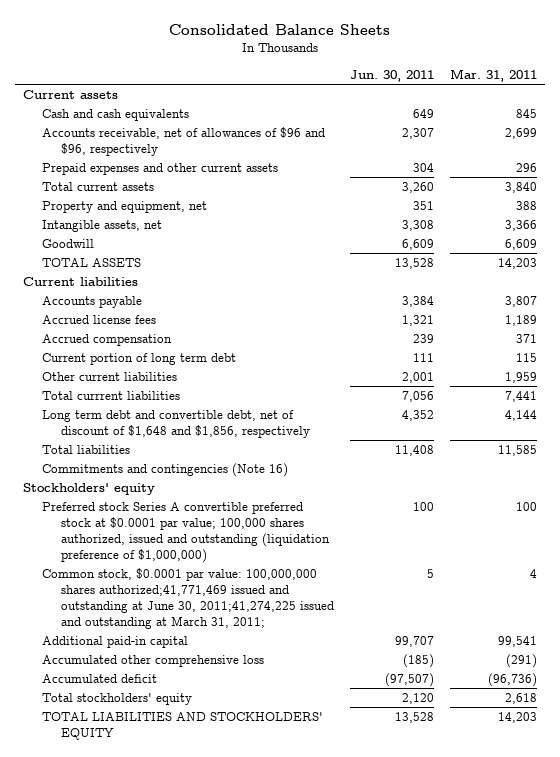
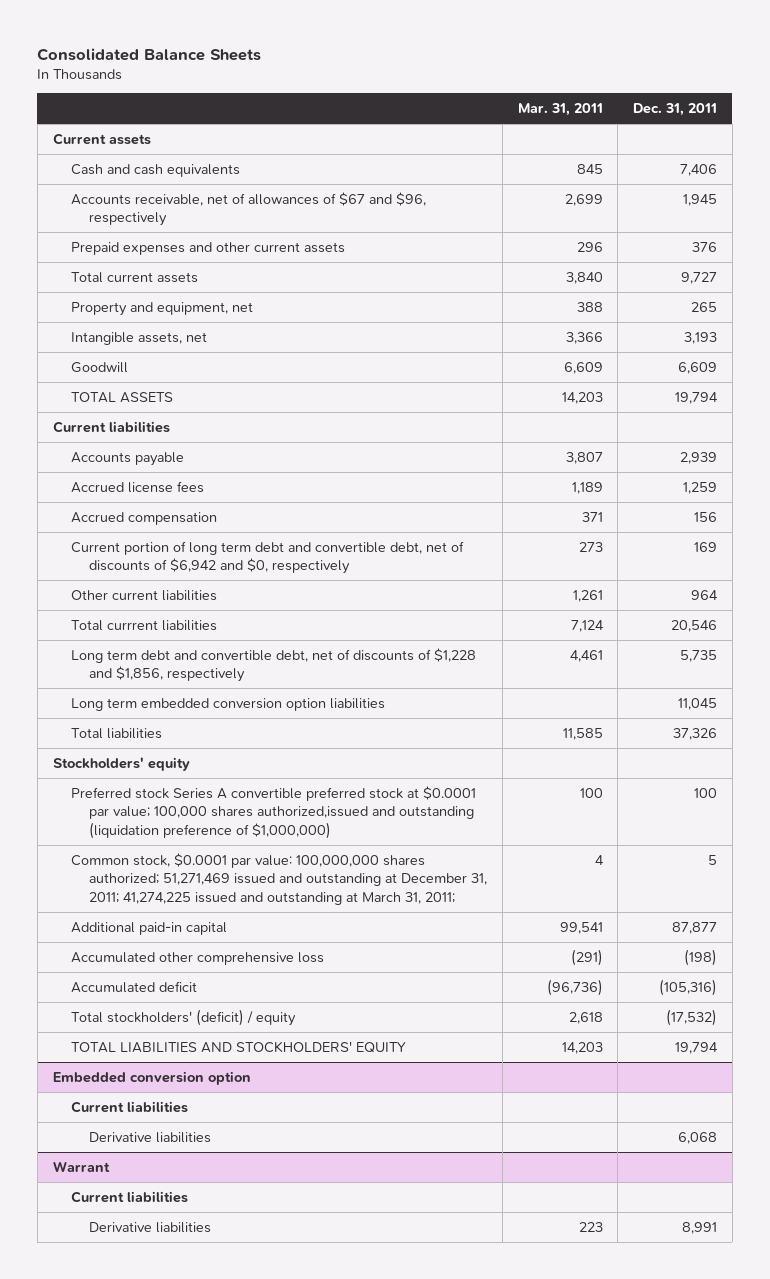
- | Jun. 30, 2011 | Mar. 31, 2011
+ | Mar. 31, 2011 | Dec. 31, 2011
- Accounts receivable, net of allowances of $96 and $96, respectively | 2,307 | 2,699
+ Accounts receivable, net of allowances of $67 and $96, respectively | 2,699 | 1,945
- Current portion of long term debt | 111 | 115
- Other current liabilities | 2,001 | 1,959
- Total currrent liabilities | 7,056 | 7,441
- Long term debt and convertible debt, net of discount of $1,648 and $1,856, respectively | 4,352 | 4,144
+ Current portion of long term debt and convertible debt, net of discounts of $6,942 and $0, respectively | 273 | 169
+ Other current liabilities | 1,261 | 964
+ Total currrent liabilities | 7,124 | 20,546
+ Long term debt and convertible debt, net of discounts of $1,228 and $1,856, respectively | 4,461 | 5,735
+ Long term embedded conversion option liabilities | | 11,045
- Commitments and contingencies (Note 16)
- Preferred stock Series A convertible preferred stock at $0.0001 par value; 100,000 shares authorized, issued and outstanding (liquidation preference of $1,000,000) | 100 | 100
- Common stock, $0.0001 par value: 100,000,000 shares authorized;41,771,469 issued and outstanding at June 30, 2011;41,274,225 issued and outstanding at March 31, 2011; | 5 | 4
+ Preferred stock Series A convertible preferred stock at $0.0001 par value; 100,000 shares authorized,issued and outstanding (liquidation preference of $1,000,000) | 100 | 100
+ Common stock, $0.0001 par value: 100,000,000 shares authorized; 51,271,469 issued and outstanding at December 31, 2011; 41,274,225 issued and outstanding at March 31, 2011; | 4 | 5
- Total stockholders' equity | 2,120 | 2,618
+ Total stockholders' (deficit) / equity | 2,618 | (17,532)
+ Embedded conversion option
+ Current liabilities
+ Derivative liabilities | | 6,068
+ Warrant
+ Current liabilities
+ Derivative liabilities | 223 | 8,991

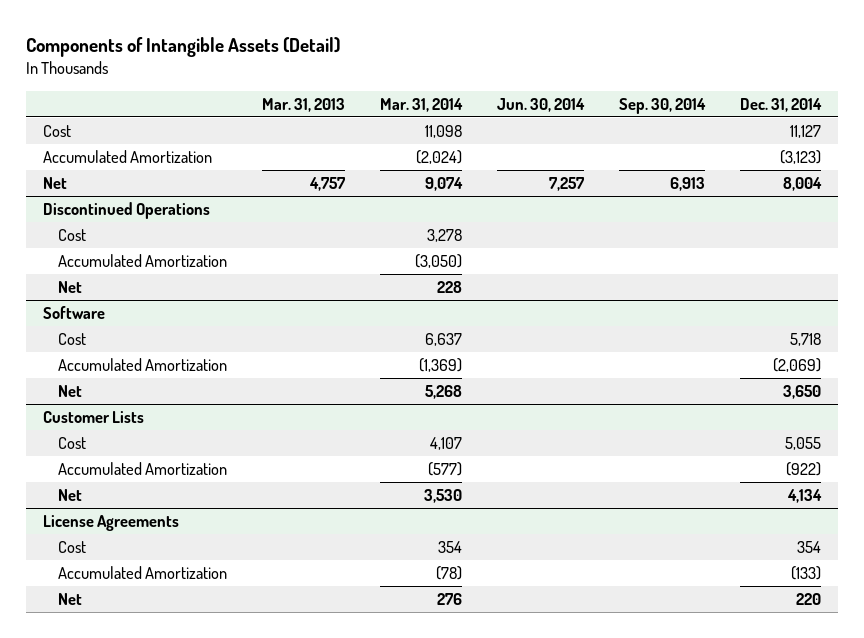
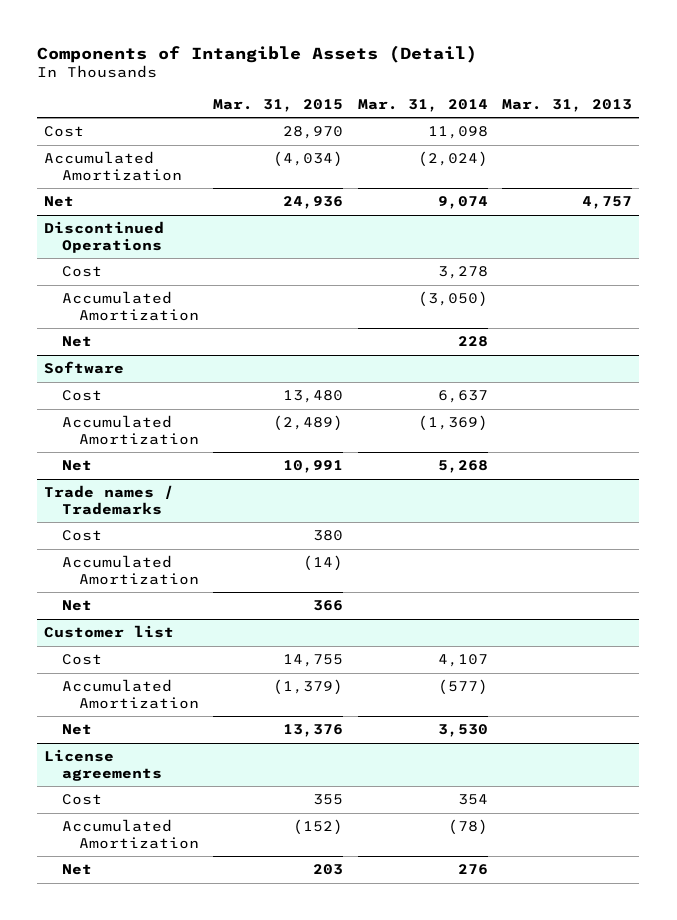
- | Mar. 31, 2013 | Mar. 31, 2014 | Jun. 30, 2014 | Sep. 30, 2014 | Dec. 31, 2014
+ | Mar. 31, 2015 | Mar. 31, 2014 | Mar. 31, 2013
- Customer Lists
+ Trade names / Trademarks
+ Cost | 380 | |
+ Accumulated Amortization | (14) | |
+ Net | 366 | |
+ Customer list
- License Agreements
+ License agreements

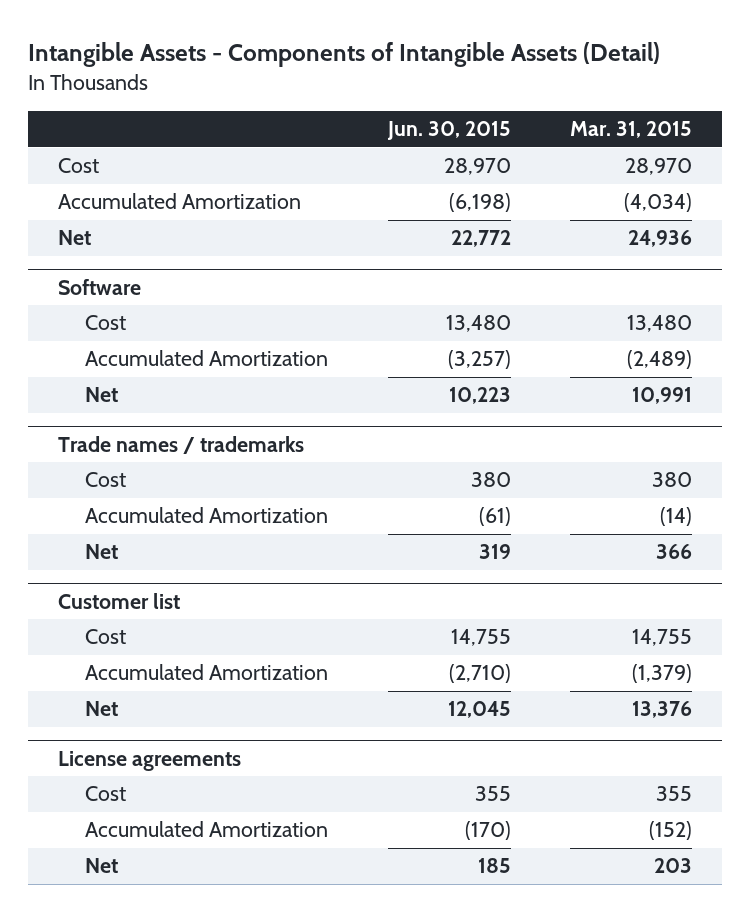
- Components of Intangible Assets (Detail)
+ Intangible Assets - Components of Intangible Assets (Detail)
- | Mar. 31, 2015 | Mar. 31, 2014 | Mar. 31, 2013
+ | Jun. 30, 2015 | Mar. 31, 2015
- Discontinued Operations
- Cost | | 3,278 |
- Accumulated Amortization | | (3,050) |
- Net | | 228 |
- Trade names / Trademarks
+ Trade names / trademarks

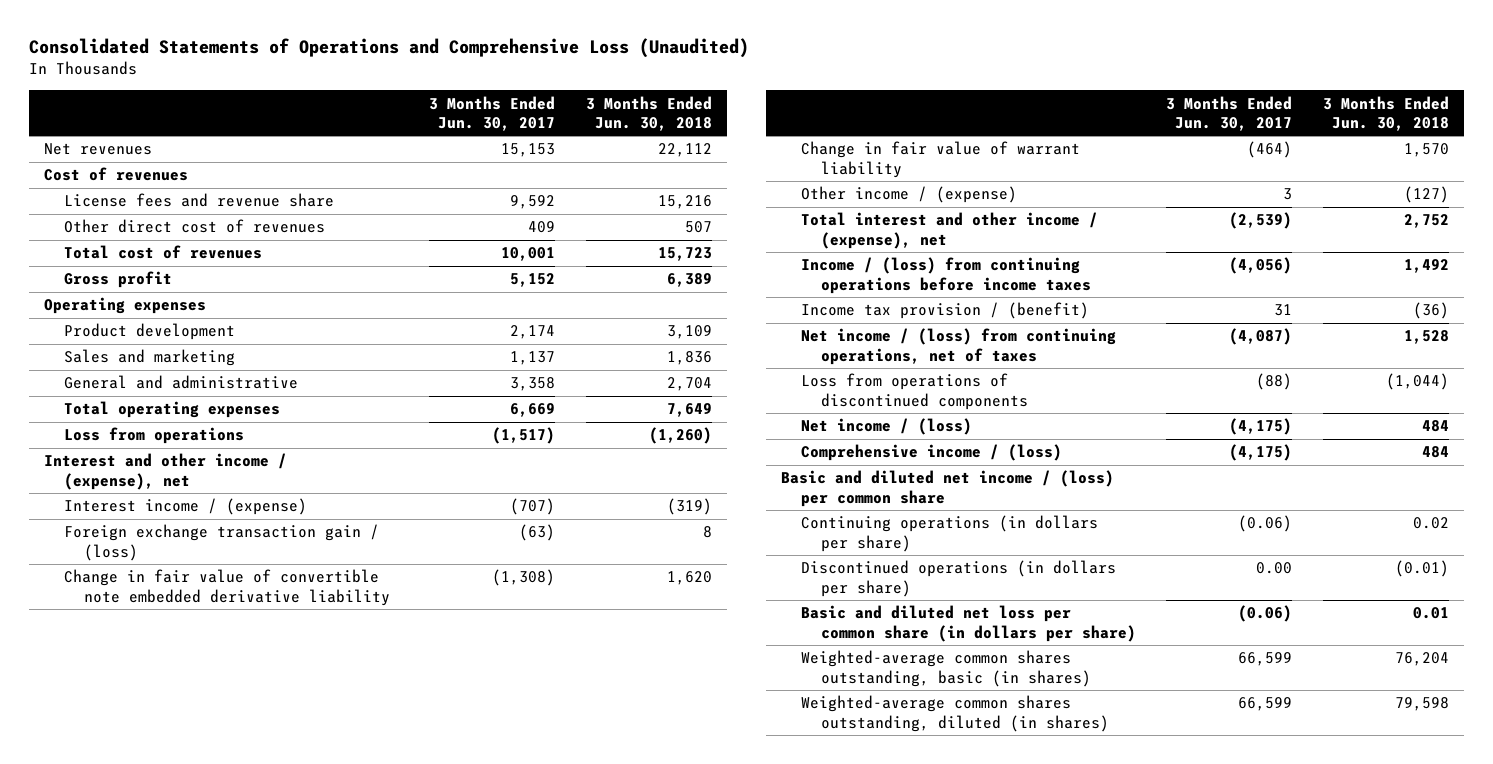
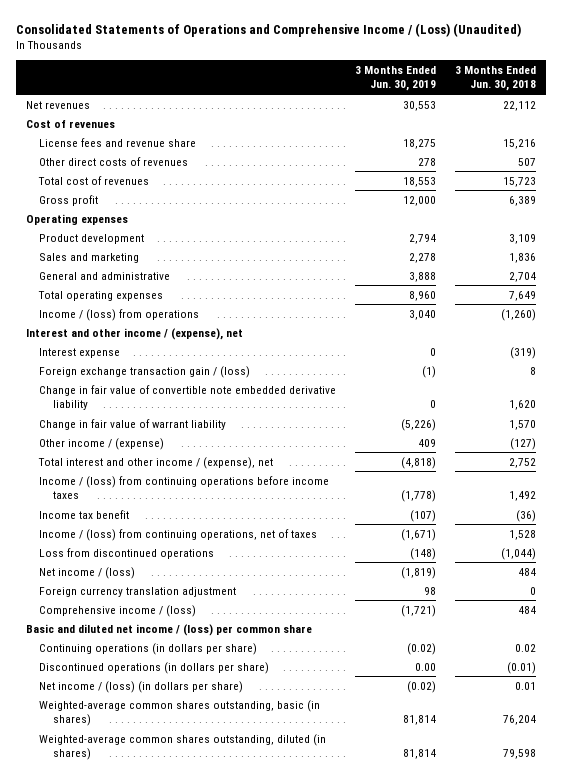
- Consolidated Statements of Operations and Comprehensive Loss (Unaudited)
+ Consolidated Statements of Operations and Comprehensive Income / (Loss) (Unaudited)
- | 3 Months Ended Jun. 30, 2017 | 3 Months Ended Jun. 30, 2018
+ | 3 Months Ended Jun. 30, 2019 | 3 Months Ended Jun. 30, 2018
- Other direct cost of revenues | 409 | 507
+ Other direct costs of revenues | 278 | 507
- Loss from operations | (1,517) | (1,260)
+ Income / (loss) from operations | 3,040 | (1,260)
- Interest income / (expense) | (707) | (319)
+ Interest expense | 0 | (319)
- Income tax provision / (benefit) | 31 | (36)
- Net income / (loss) from continuing operations, net of taxes | (4,087) | 1,528
- Loss from operations of discontinued components | (88) | (1,044)
+ Income tax benefit | (107) | (36)
+ Income / (loss) from continuing operations, net of taxes | (1,671) | 1,528
+ Loss from discontinued operations | (148) | (1,044)
+ Foreign currency translation adjustment | 98 | 0
- Basic and diluted net loss per common share (in dollars per share) | (0.06) | 0.01
+ Net income / (loss) (in dollars per share) | (0.02) | 0.01

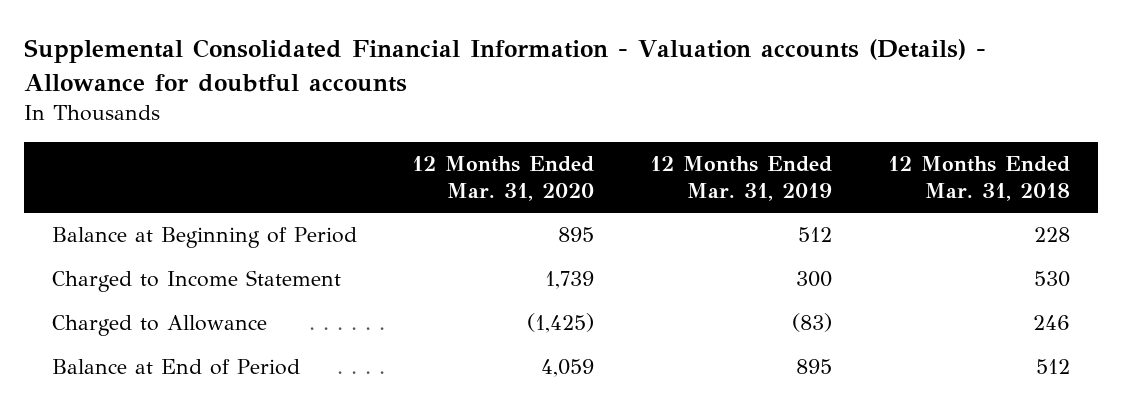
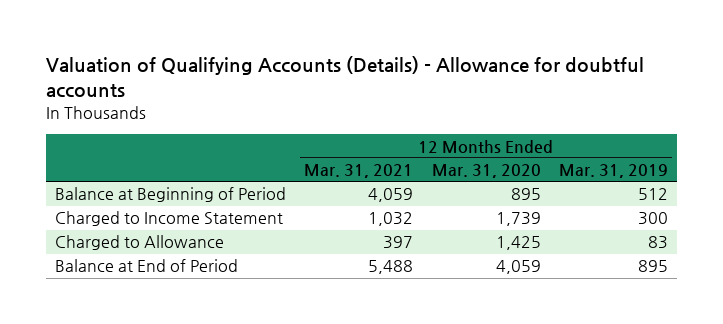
- Supplemental Consolidated Financial Information - Valuation accounts (Details) - Allowance for doubtful accounts
+ Valuation of Qualifying Accounts (Details) - Allowance for doubtful accounts
- | 12 Months Ended Mar. 31, 2020 | 12 Months Ended Mar. 31, 2019 | 12 Months Ended Mar. 31, 2018
+ | 12 Months Ended Mar. 31, 2021 | 12 Months Ended Mar. 31, 2020 | 12 Months Ended Mar. 31, 2019
- Charged to Allowance | (1,425) | (83) | 246
+ Charged to Allowance | 397 | 1,425 | 83

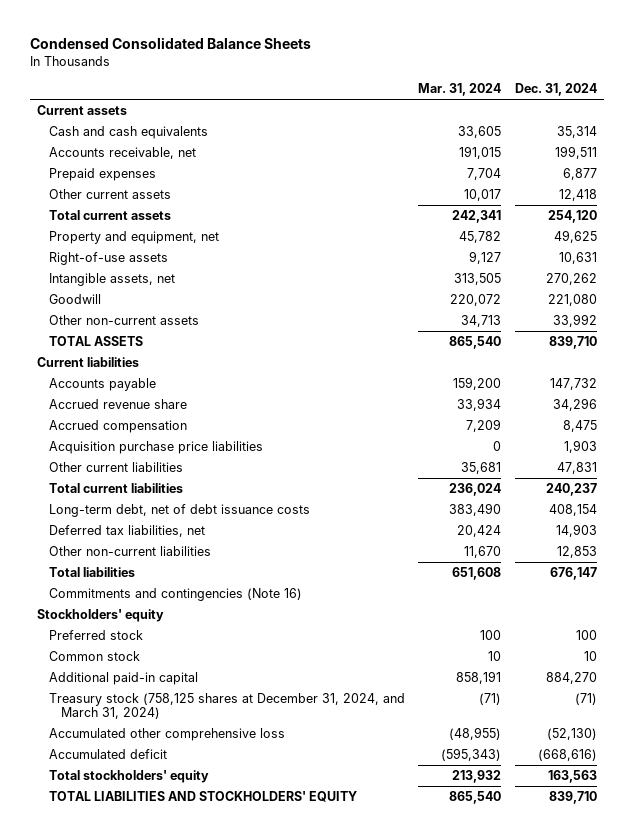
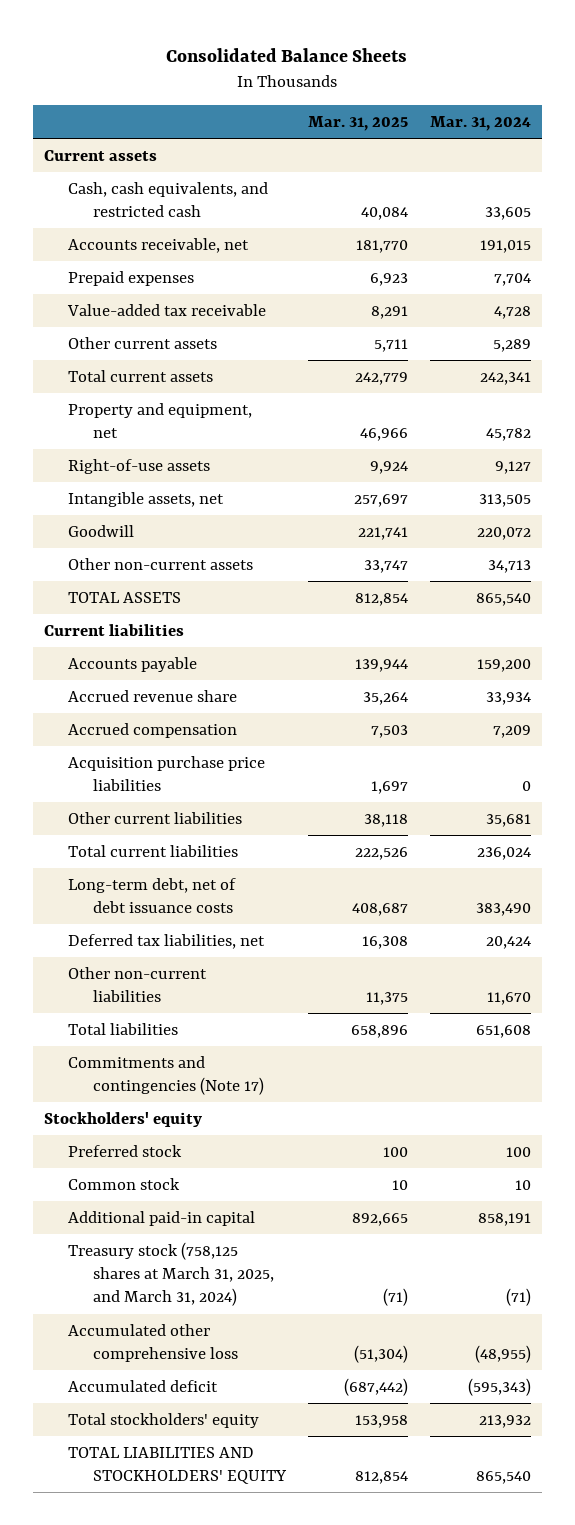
- Condensed Consolidated Balance Sheets
+ Consolidated Balance Sheets
- | Mar. 31, 2024 | Dec. 31, 2024
+ | Mar. 31, 2025 | Mar. 31, 2024
- Cash and cash equivalents | 33,605 | 35,314
+ Cash, cash equivalents, and restricted cash | 40,084 | 33,605
- Other current assets | 10,017 | 12,418
+ Value-added tax receivable | 8,291 | 4,728
+ Other current assets | 5,711 | 5,289
- Commitments and contingencies (Note 16)
+ Commitments and contingencies (Note 17)
- Treasury stock (758,125 shares at December 31, 2024, and March 31, 2024) | (71) | (71)
+ Treasury stock (758,125 shares at March 31, 2025, and March 31, 2024) | (71) | (71)

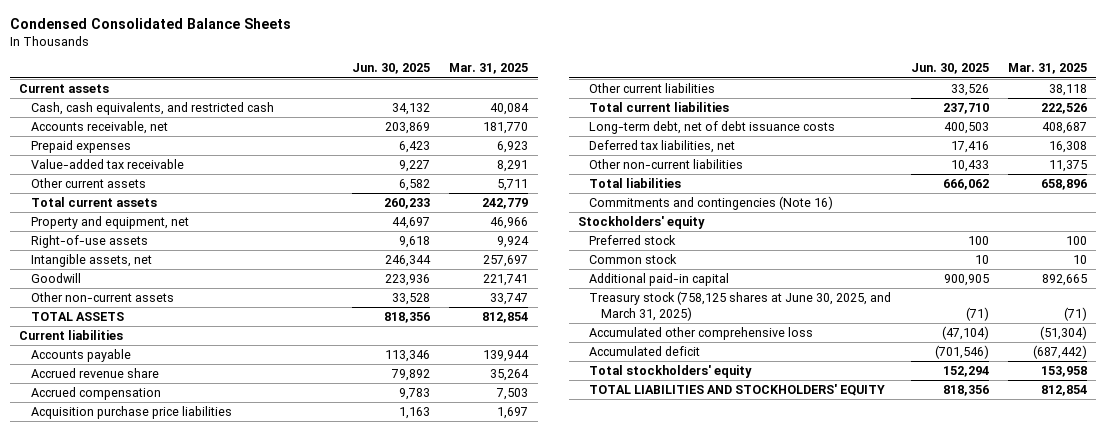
- Consolidated Balance Sheets
+ Condensed Consolidated Balance Sheets
- | Mar. 31, 2025 | Mar. 31, 2024
+ | Jun. 30, 2025 | Mar. 31, 2025
- Commitments and contingencies (Note 17)
+ Commitments and contingencies (Note 16)
- Treasury stock (758,125 shares at March 31, 2025, and March 31, 2024) | (71) | (71)
+ Treasury stock (758,125 shares at June 30, 2025, and March 31, 2025) | (71) | (71)

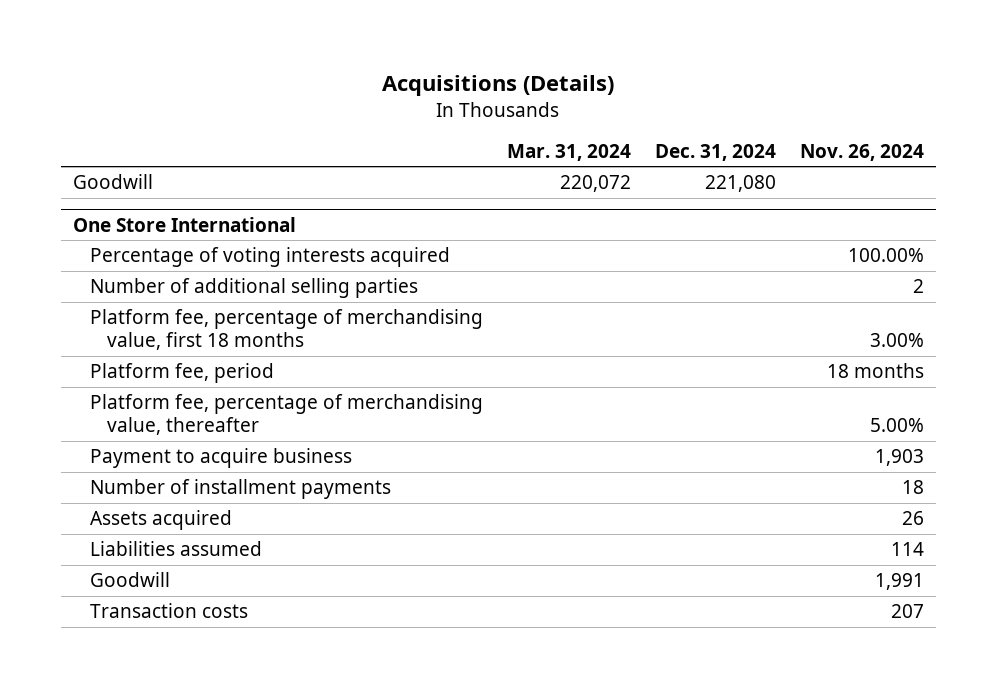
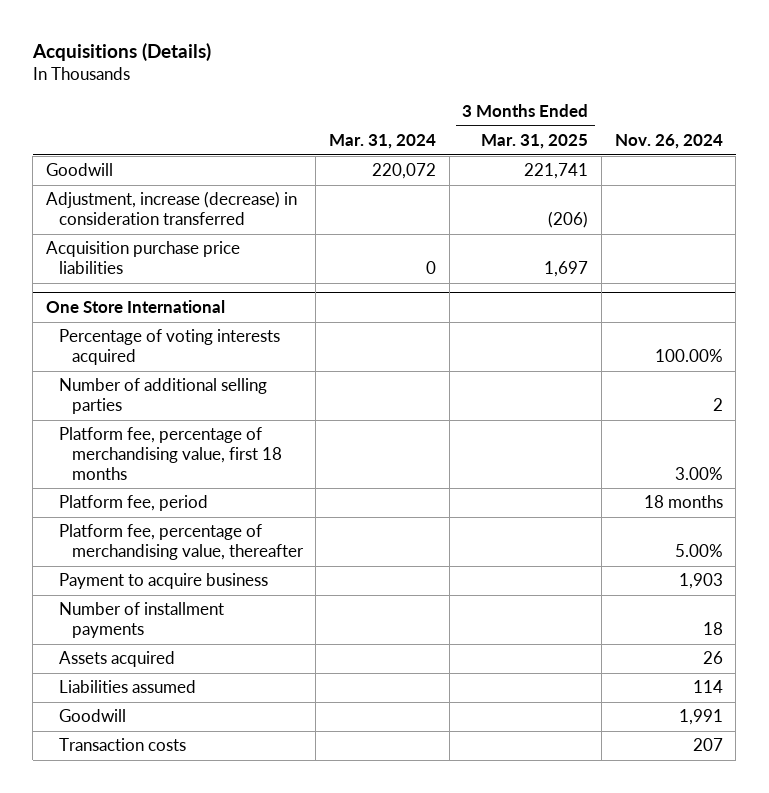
- | Mar. 31, 2024 | Dec. 31, 2024 | Nov. 26, 2024
+ | Mar. 31, 2024 | 3 Months Ended Mar. 31, 2025 | Nov. 26, 2024
+ Adjustment, increase (decrease) in consideration transferred | | (206) |
+ Acquisition purchase price liabilities | 0 | 1,697 |

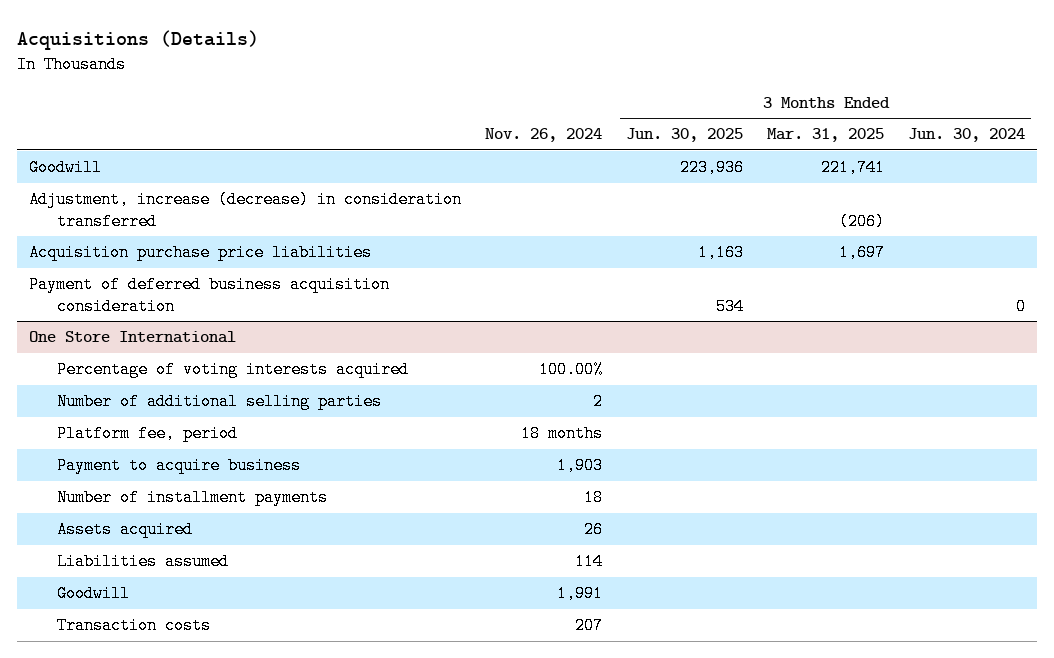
- | Mar. 31, 2024 | 3 Months Ended Mar. 31, 2025 | Nov. 26, 2024
+ | Nov. 26, 2024 | 3 Months Ended Jun. 30, 2025 | 3 Months Ended Mar. 31, 2025 | 3 Months Ended Jun. 30, 2024
+ Payment of deferred business acquisition consideration | | 534 | | 0
@ One Store International
- Platform fee, percentage of merchandising value, first 18 months | | | 3.00%
- Platform fee, percentage of merchandising value, thereafter | | | 5.00%

